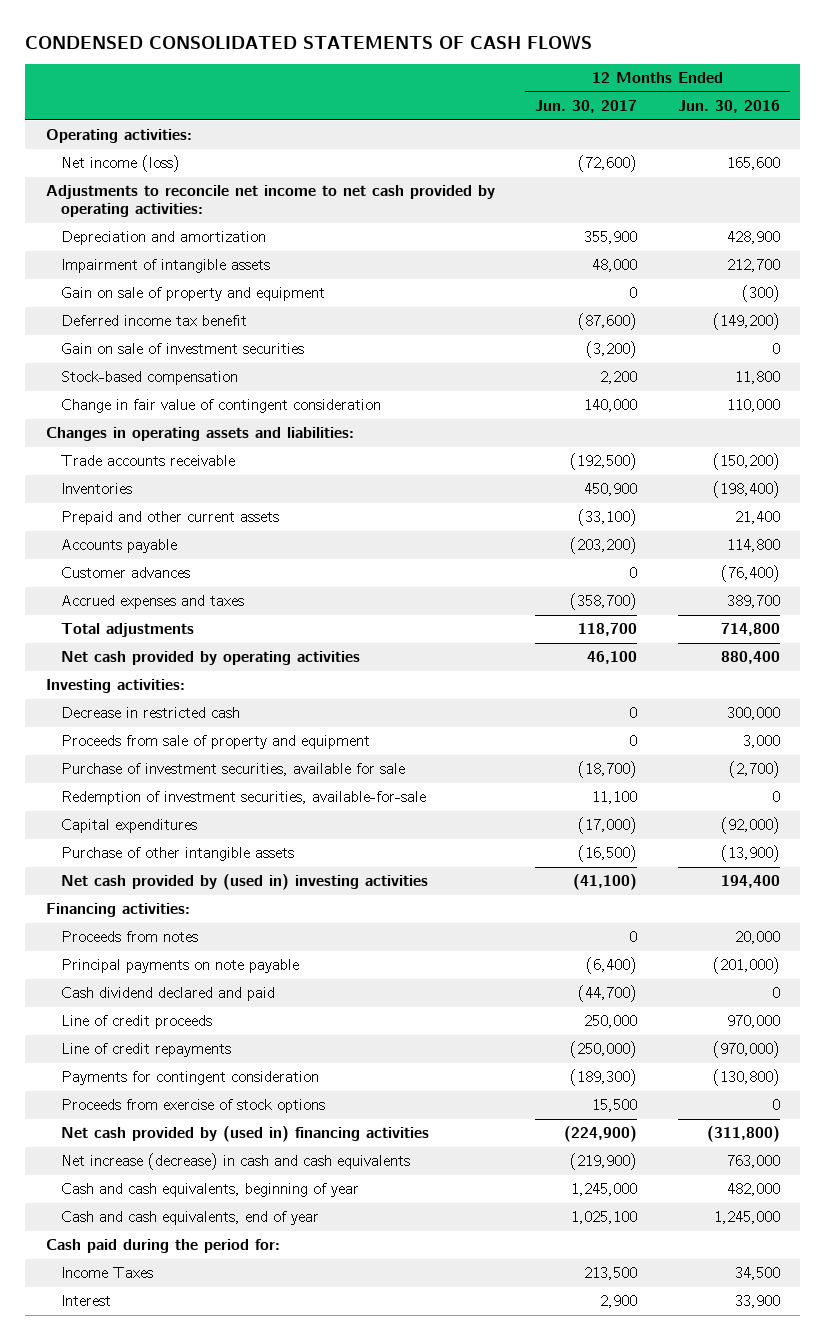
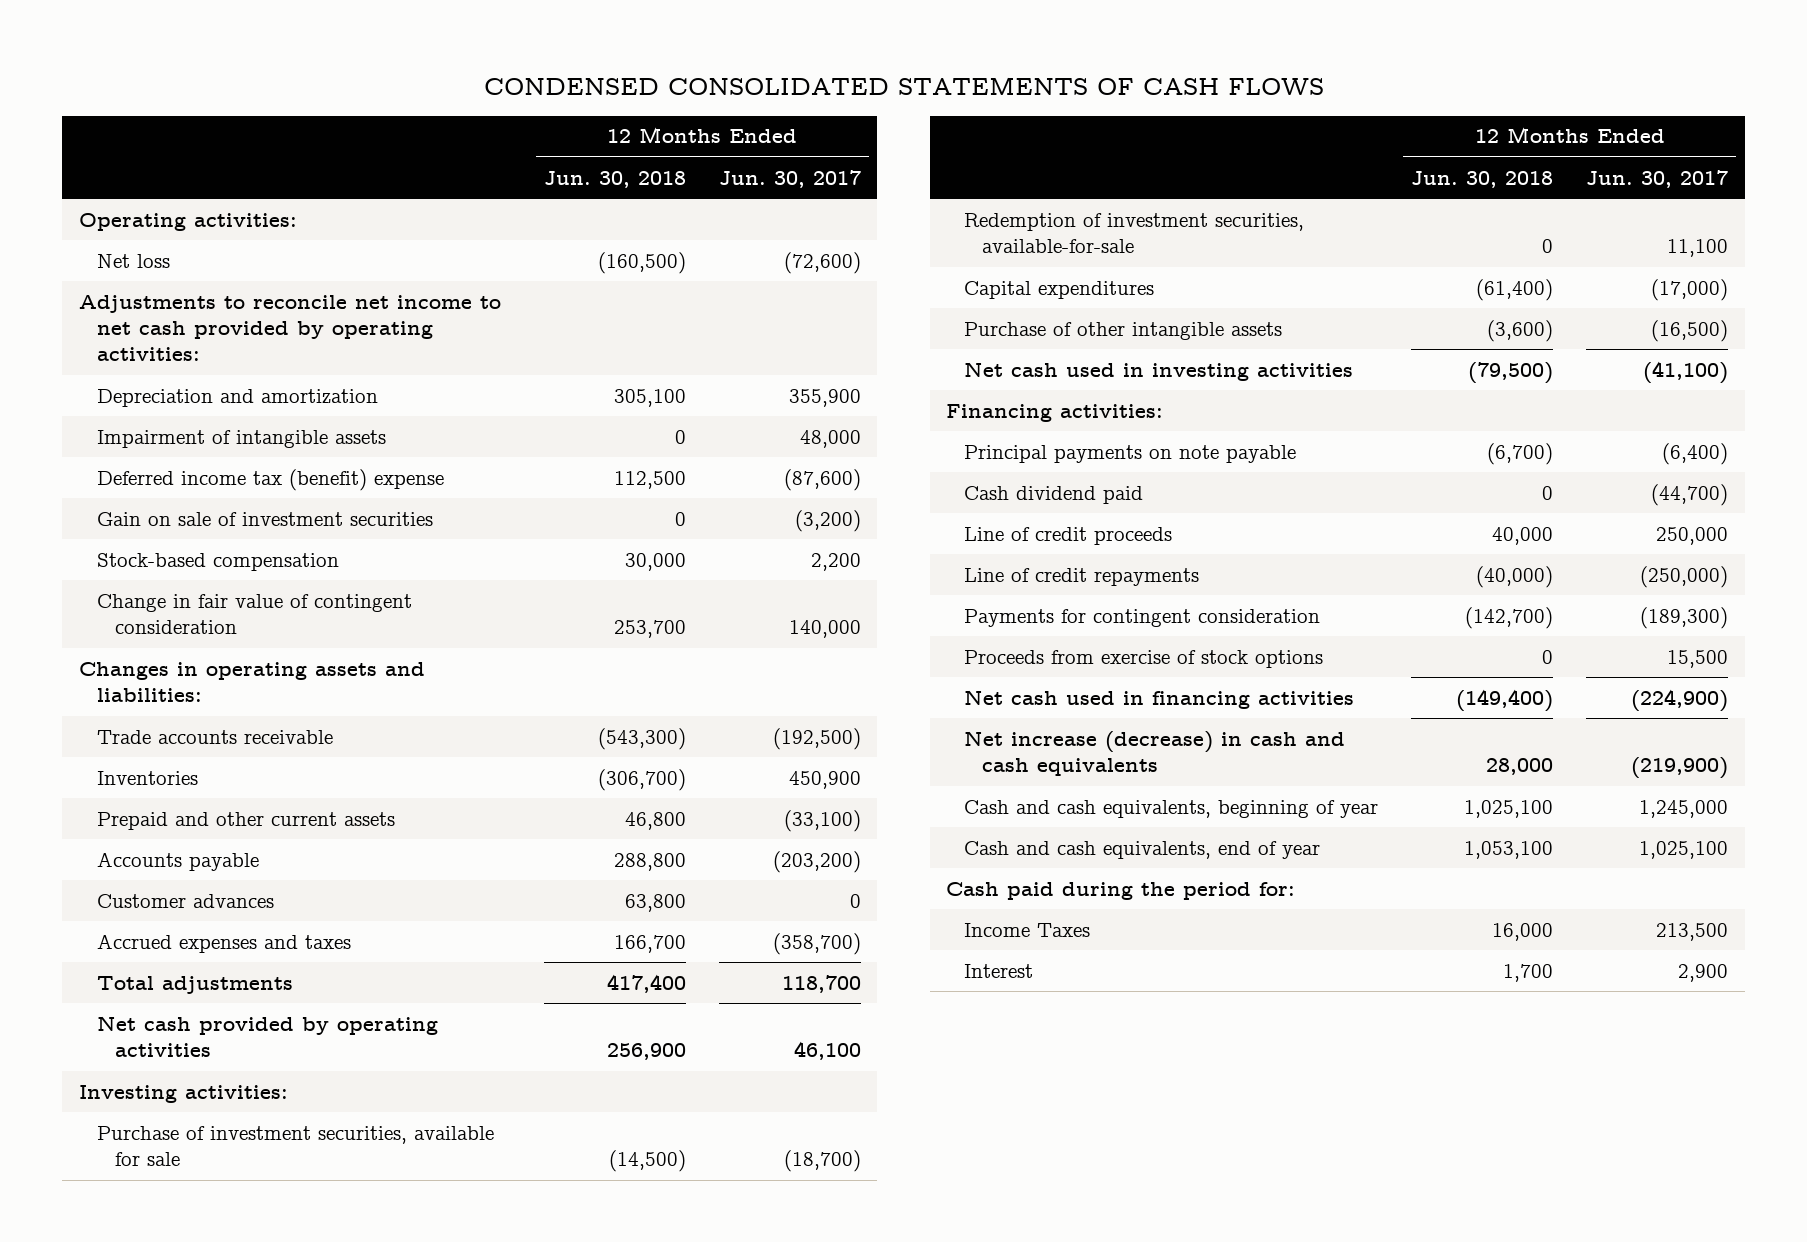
- | 12 Months Ended Jun. 30, 2017 | 12 Months Ended Jun. 30, 2016
+ | 12 Months Ended Jun. 30, 2018 | 12 Months Ended Jun. 30, 2017
- Net income (loss) | (72,600) | 165,600
+ Net loss | (160,500) | (72,600)
- Gain on sale of property and equipment | 0 | (300)
- Deferred income tax benefit | (87,600) | (149,200)
+ Deferred income tax (benefit) expense | 112,500 | (87,600)
- Decrease in restricted cash | 0 | 300,000
- Proceeds from sale of property and equipment | 0 | 3,000
- Net cash provided by (used in) investing activities | (41,100) | 194,400
+ Net cash used in investing activities | (79,500) | (41,100)
- Proceeds from notes | 0 | 20,000
- Cash dividend declared and paid | (44,700) | 0
+ Cash dividend paid | 0 | (44,700)
- Net cash provided by (used in) financing activities | (224,900) | (311,800)
+ Net cash used in financing activities | (149,400) | (224,900)

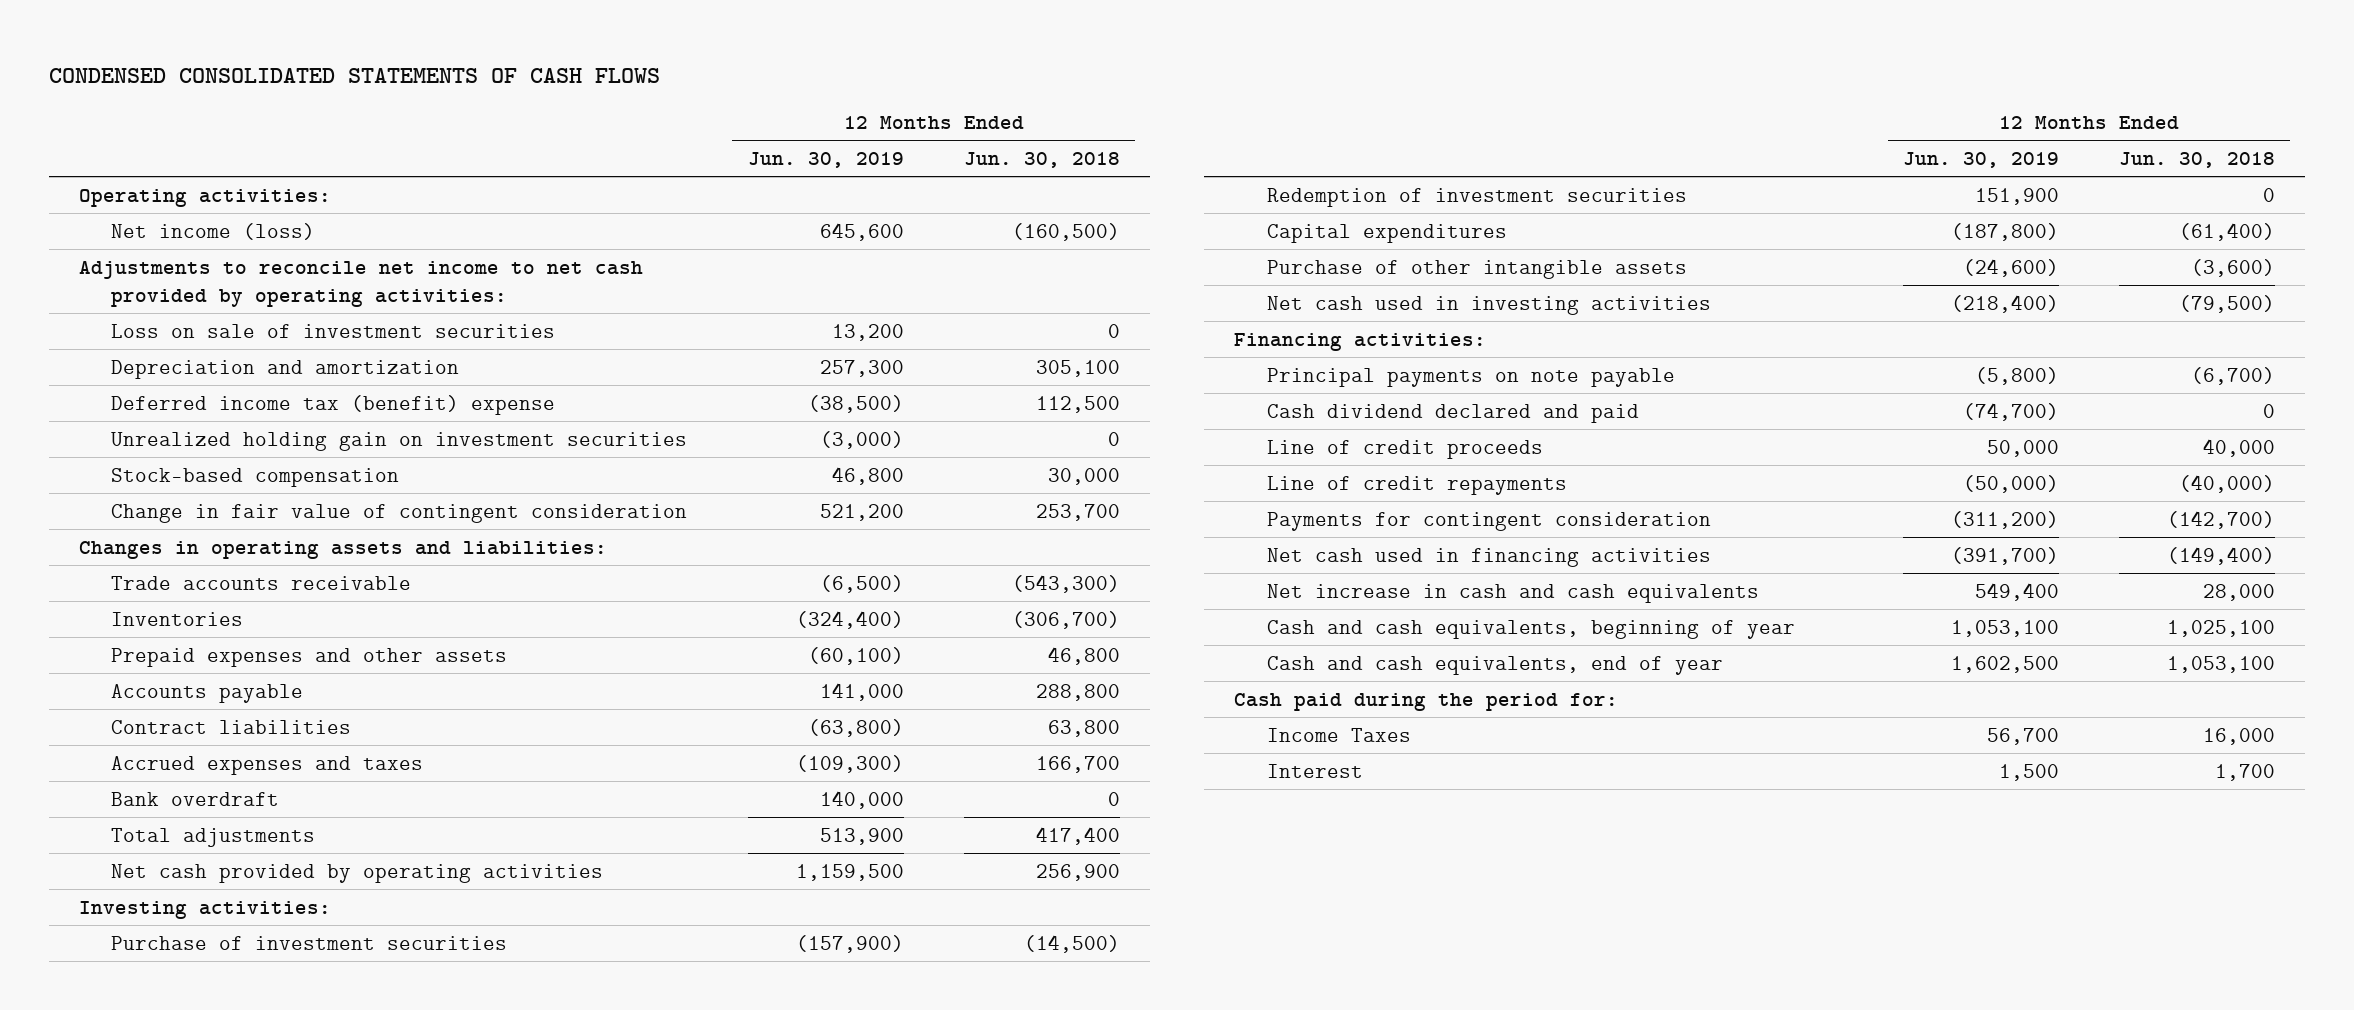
- | 12 Months Ended Jun. 30, 2018 | 12 Months Ended Jun. 30, 2017
+ | 12 Months Ended Jun. 30, 2019 | 12 Months Ended Jun. 30, 2018
- Net loss | (160,500) | (72,600)
+ Net income (loss) | 645,600 | (160,500)
+ Loss on sale of investment securities | 13,200 | 0
- Impairment of intangible assets | 0 | 48,000
- Gain on sale of investment securities | 0 | (3,200)
+ Unrealized holding gain on investment securities | (3,000) | 0
- Prepaid and other current assets | 46,800 | (33,100)
+ Prepaid expenses and other assets | (60,100) | 46,800
- Customer advances | 63,800 | 0
+ Contract liabilities | (63,800) | 63,800
+ Bank overdraft | 140,000 | 0
- Purchase of investment securities, available for sale | (14,500) | (18,700)
- Redemption of investment securities, available-for-sale | 0 | 11,100
+ Purchase of investment securities | (157,900) | (14,500)
+ Redemption of investment securities | 151,900 | 0
- Cash dividend paid | 0 | (44,700)
+ Cash dividend declared and paid | (74,700) | 0
- Proceeds from exercise of stock options | 0 | 15,500
- Net increase (decrease) in cash and cash equivalents | 28,000 | (219,900)
+ Net increase in cash and cash equivalents | 549,400 | 28,000

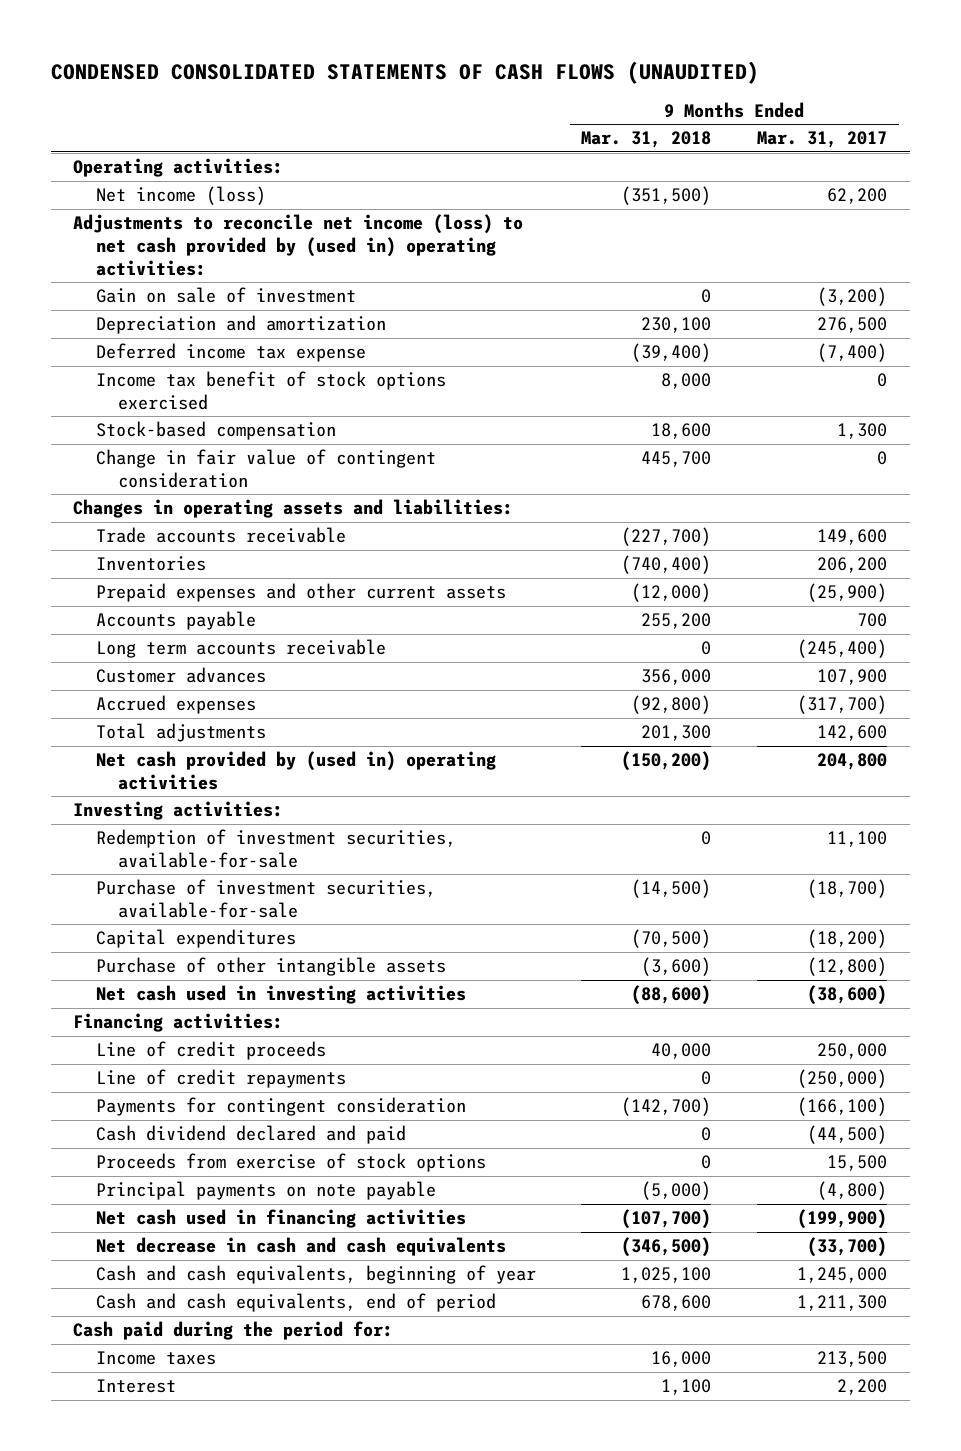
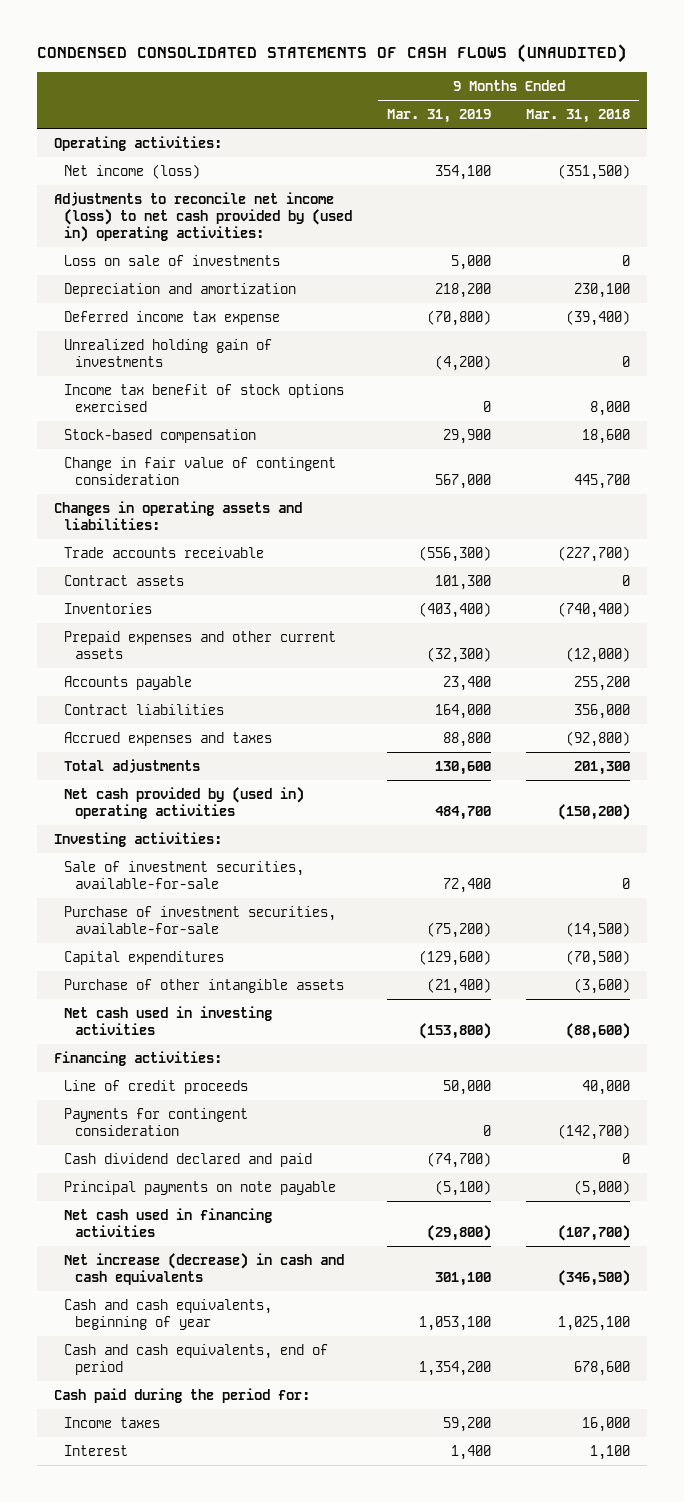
- | 9 Months Ended Mar. 31, 2018 | 9 Months Ended Mar. 31, 2017
+ | 9 Months Ended Mar. 31, 2019 | 9 Months Ended Mar. 31, 2018
- Gain on sale of investment | 0 | (3,200)
+ Loss on sale of investments | 5,000 | 0
+ Unrealized holding gain of investments | (4,200) | 0
+ Contract assets | 101,300 | 0
- Long term accounts receivable | 0 | (245,400)
- Customer advances | 356,000 | 107,900
- Accrued expenses | (92,800) | (317,700)
+ Contract liabilities | 164,000 | 356,000
+ Accrued expenses and taxes | 88,800 | (92,800)
- Redemption of investment securities, available-for-sale | 0 | 11,100
+ Sale of investment securities, available-for-sale | 72,400 | 0
- Line of credit repayments | 0 | (250,000)
- Proceeds from exercise of stock options | 0 | 15,500
- Net decrease in cash and cash equivalents | (346,500) | (33,700)
+ Net increase (decrease) in cash and cash equivalents | 301,100 | (346,500)

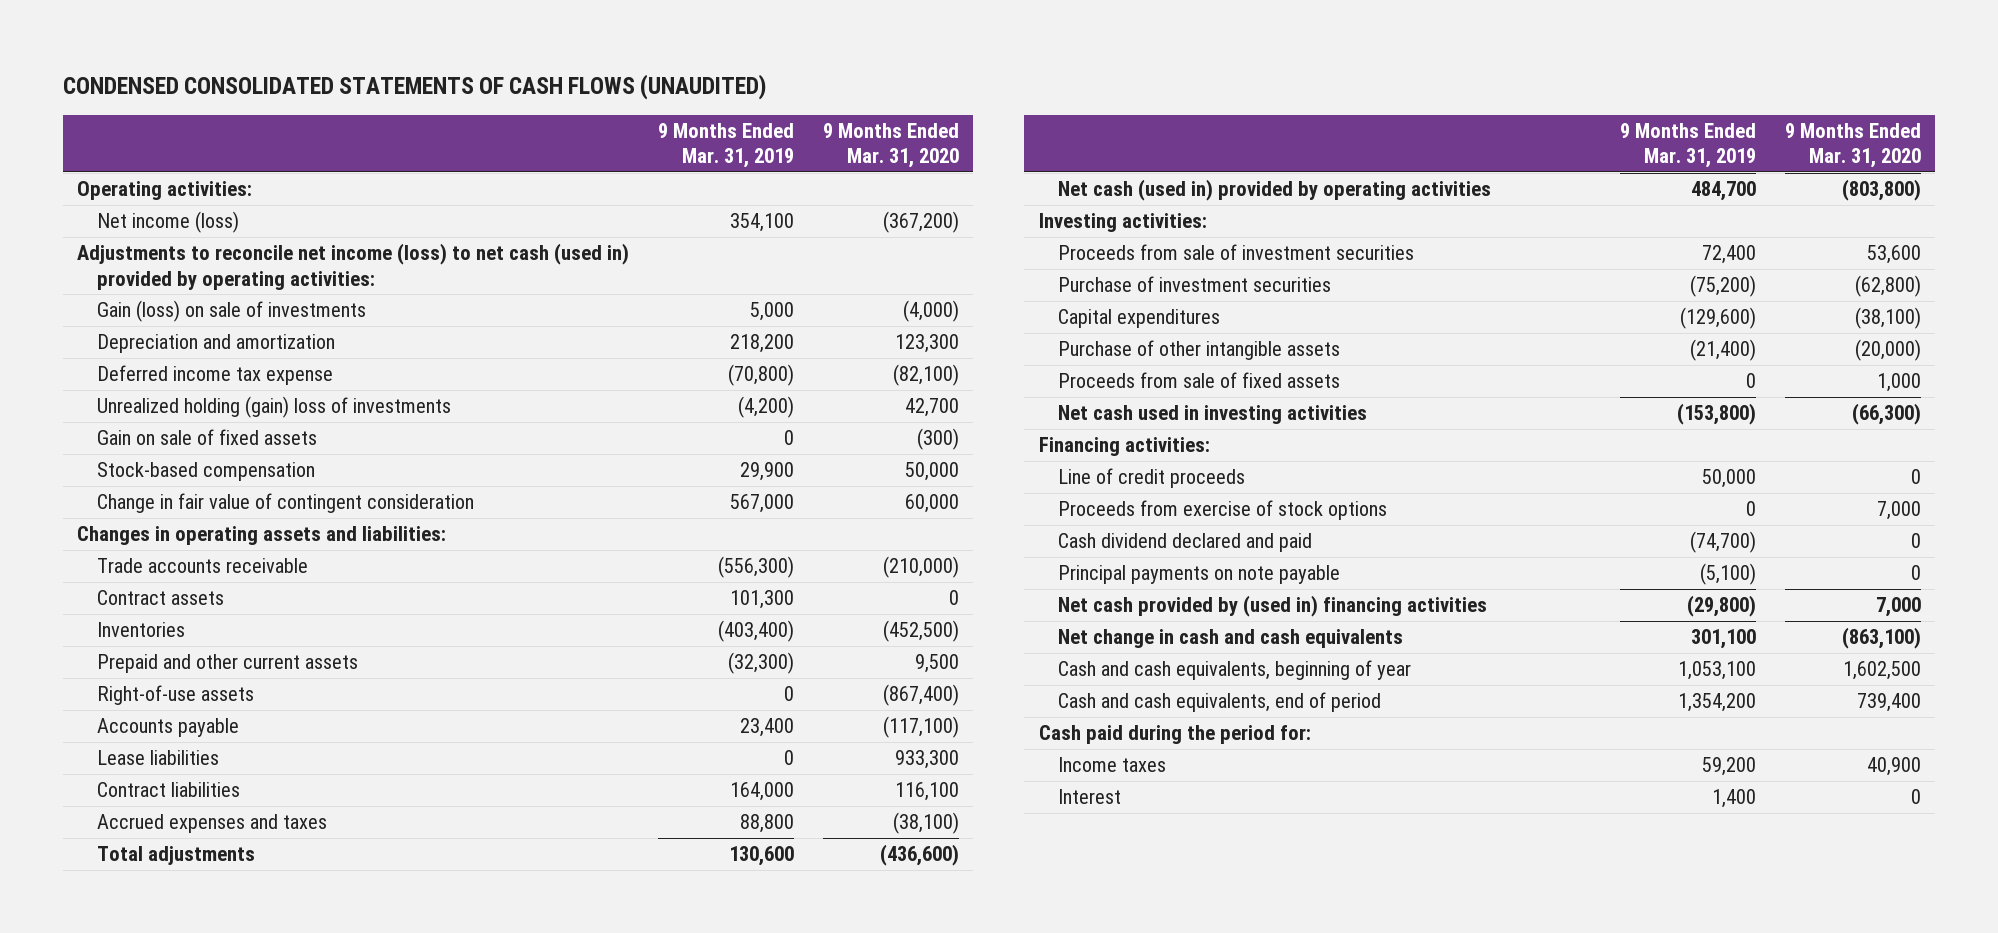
- | 9 Months Ended Mar. 31, 2019 | 9 Months Ended Mar. 31, 2018
+ | 9 Months Ended Mar. 31, 2019 | 9 Months Ended Mar. 31, 2020
- Adjustments to reconcile net income (loss) to net cash provided by (used in) operating activities:
- Loss on sale of investments | 5,000 | 0
+ Adjustments to reconcile net income (loss) to net cash (used in) provided by operating activities:
+ Gain (loss) on sale of investments | 5,000 | (4,000)
- Unrealized holding gain of investments | (4,200) | 0
- Income tax benefit of stock options exercised | 0 | 8,000
+ Unrealized holding (gain) loss of investments | (4,200) | 42,700
+ Gain on sale of fixed assets | 0 | (300)
- Prepaid expenses and other current assets | (32,300) | (12,000)
+ Prepaid and other current assets | (32,300) | 9,500
+ Right-of-use assets | 0 | (867,400)
+ Lease liabilities | 0 | 933,300
- Net cash provided by (used in) operating activities | 484,700 | (150,200)
+ Net cash (used in) provided by operating activities | 484,700 | (803,800)
- Sale of investment securities, available-for-sale | 72,400 | 0
- Purchase of investment securities, available-for-sale | (75,200) | (14,500)
+ Proceeds from sale of investment securities | 72,400 | 53,600
+ Purchase of investment securities | (75,200) | (62,800)
+ Proceeds from sale of fixed assets | 0 | 1,000
- Payments for contingent consideration | 0 | (142,700)
+ Proceeds from exercise of stock options | 0 | 7,000
- Net cash used in financing activities | (29,800) | (107,700)
- Net increase (decrease) in cash and cash equivalents | 301,100 | (346,500)
+ Net cash provided by (used in) financing activities | (29,800) | 7,000
+ Net change in cash and cash equivalents | 301,100 | (863,100)

